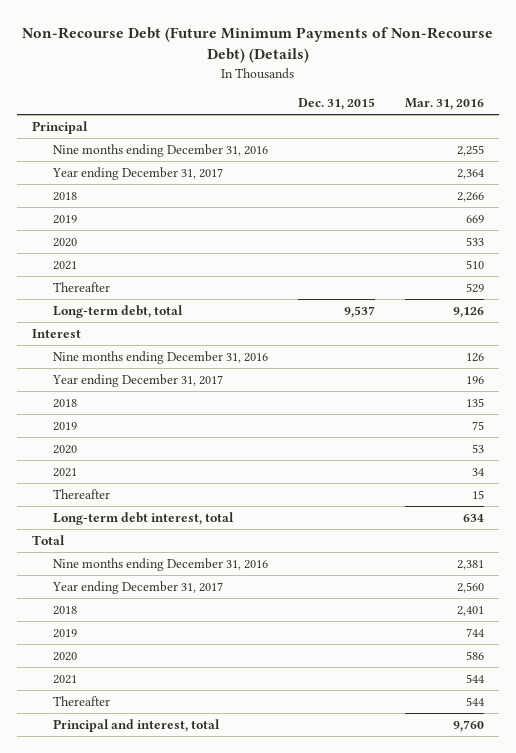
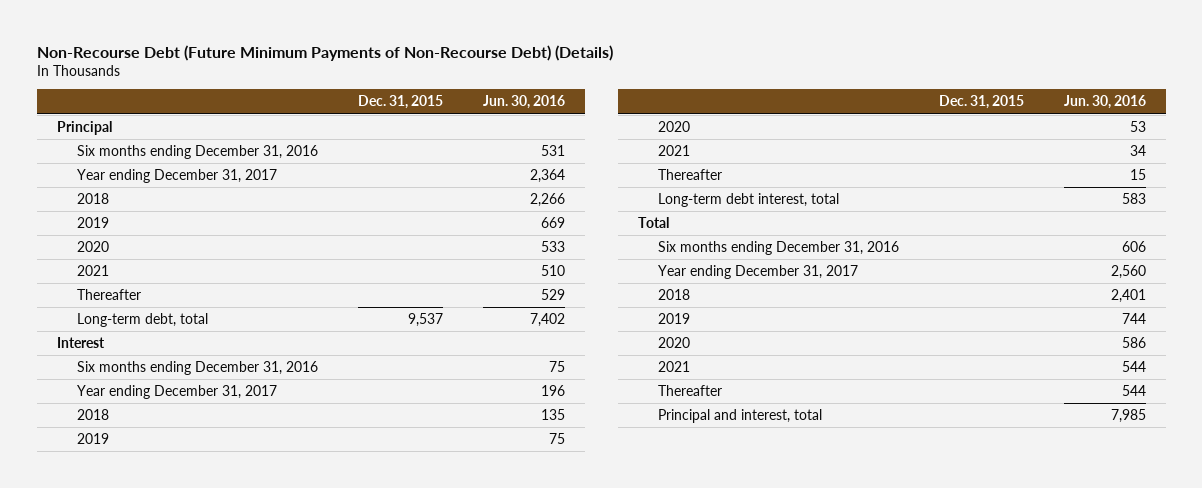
- | Dec. 31, 2015 | Mar. 31, 2016
+ | Dec. 31, 2015 | Jun. 30, 2016
- Nine months ending December 31, 2016 | | 2,255
+ Six months ending December 31, 2016 | | 531
- Nine months ending December 31, 2016 | | 126
+ Six months ending December 31, 2016 | | 75
- Nine months ending December 31, 2016 | | 2,381
+ Six months ending December 31, 2016 | | 606

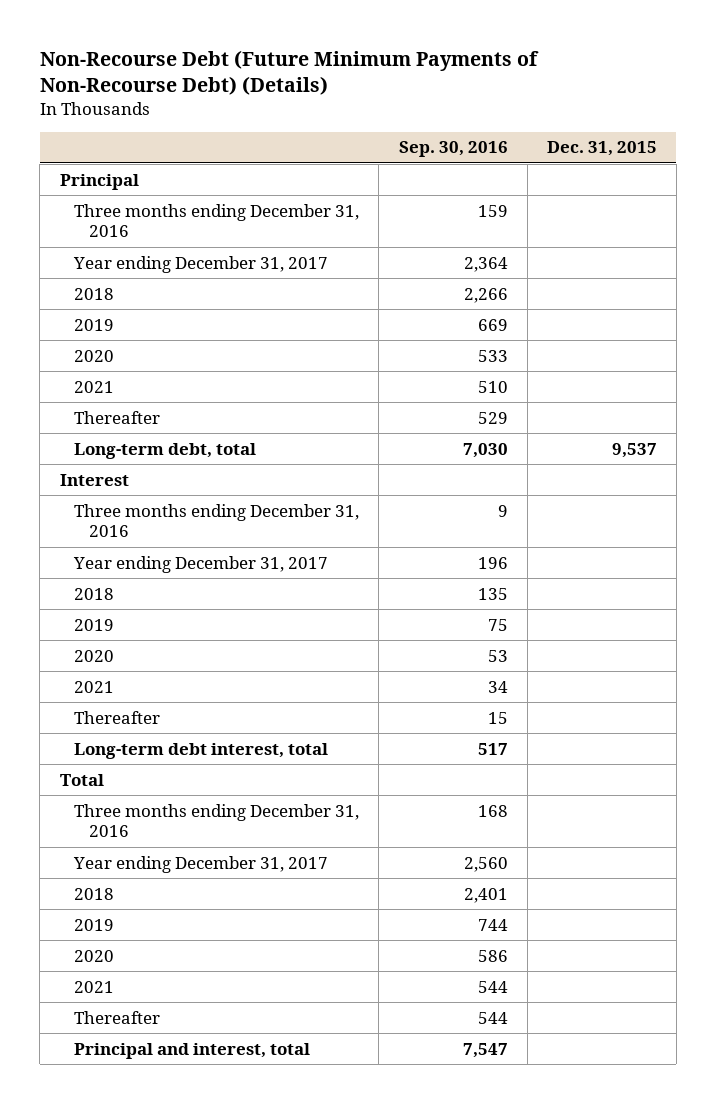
- | Dec. 31, 2015 | Jun. 30, 2016
+ | Sep. 30, 2016 | Dec. 31, 2015
- Six months ending December 31, 2016 | | 531
+ Three months ending December 31, 2016 | 159 |
- Six months ending December 31, 2016 | | 75
+ Three months ending December 31, 2016 | 9 |
- Six months ending December 31, 2016 | | 606
+ Three months ending December 31, 2016 | 168 |

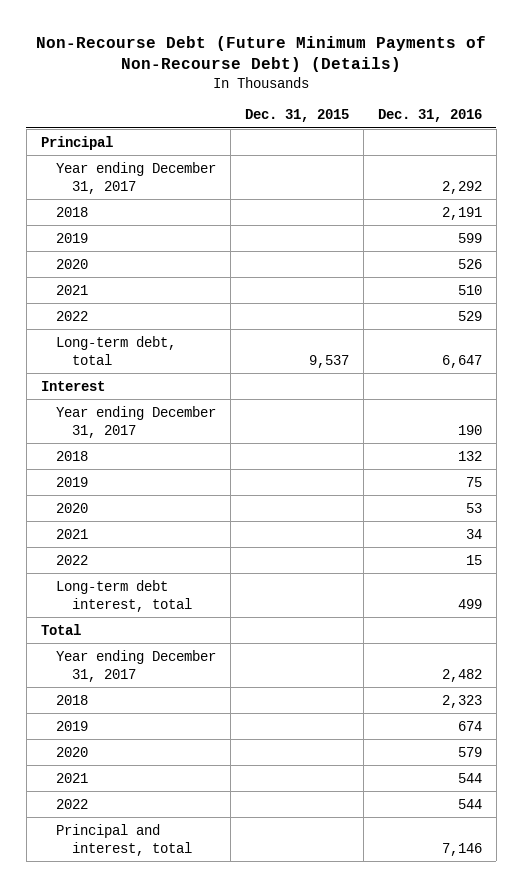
- | Sep. 30, 2016 | Dec. 31, 2015
+ | Dec. 31, 2015 | Dec. 31, 2016
- Three months ending December 31, 2016 | 159 |
- Thereafter | 529 |
+ 2022 | | 529
- Three months ending December 31, 2016 | 9 |
- Thereafter | 15 |
+ 2022 | | 15
- Three months ending December 31, 2016 | 168 |
- Thereafter | 544 |
+ 2022 | | 544

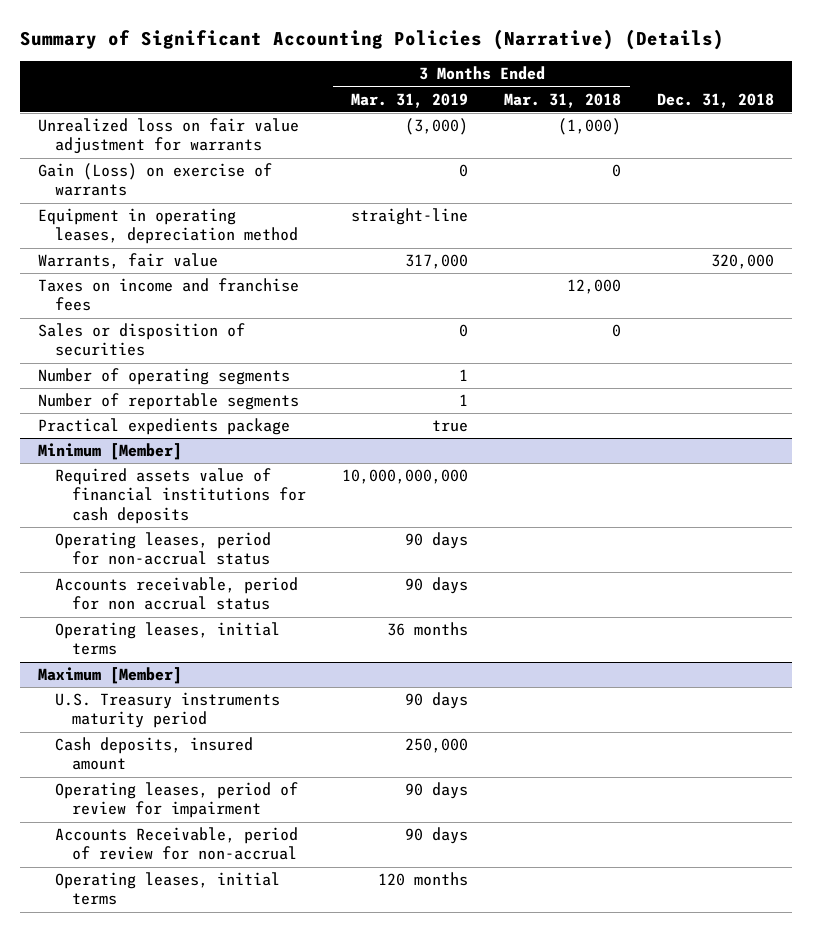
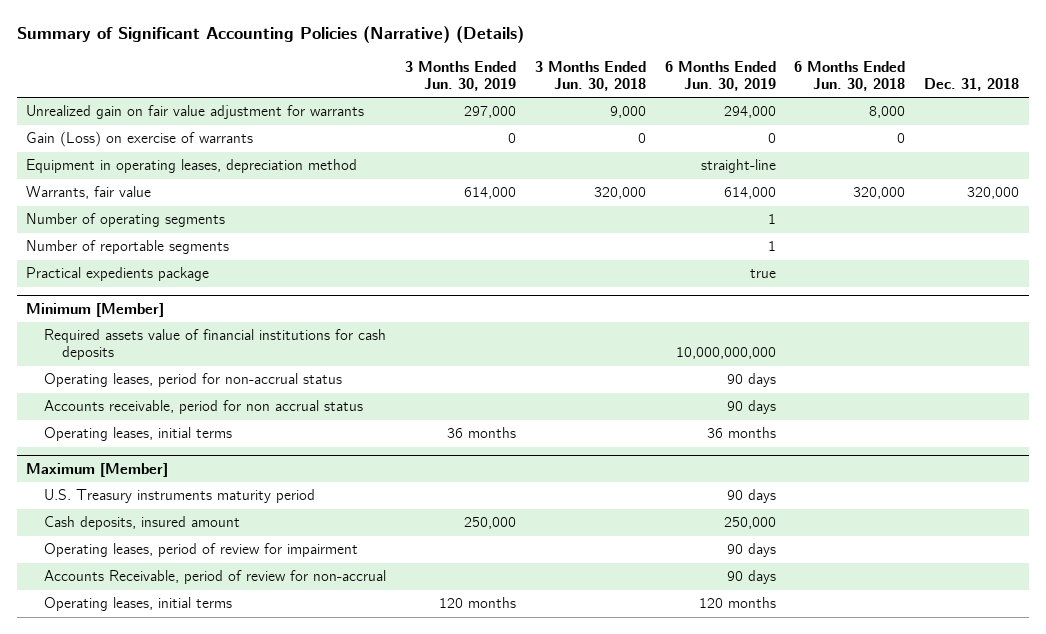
- | 3 Months Ended Mar. 31, 2019 | 3 Months Ended Mar. 31, 2018 | Dec. 31, 2018
+ | 3 Months Ended Jun. 30, 2019 | 3 Months Ended Jun. 30, 2018 | 6 Months Ended Jun. 30, 2019 | 6 Months Ended Jun. 30, 2018 | Dec. 31, 2018
- Unrealized loss on fair value adjustment for warrants | (3,000) | (1,000) |
+ Unrealized gain on fair value adjustment for warrants | 297,000 | 9,000 | 294,000 | 8,000 |
- Taxes on income and franchise fees | | 12,000 |
- Sales or disposition of securities | 0 | 0 |

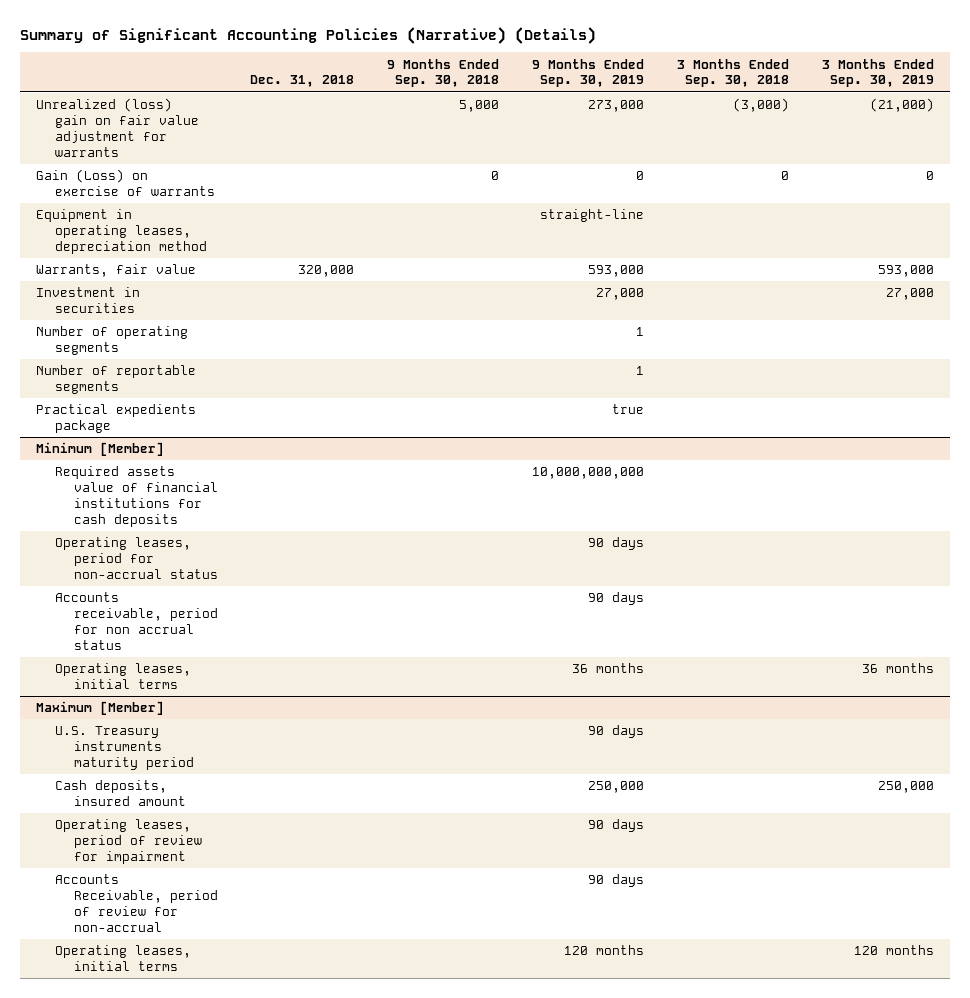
- | 3 Months Ended Jun. 30, 2019 | 3 Months Ended Jun. 30, 2018 | 6 Months Ended Jun. 30, 2019 | 6 Months Ended Jun. 30, 2018 | Dec. 31, 2018
+ | Dec. 31, 2018 | 9 Months Ended Sep. 30, 2018 | 9 Months Ended Sep. 30, 2019 | 3 Months Ended Sep. 30, 2018 | 3 Months Ended Sep. 30, 2019
- Unrealized gain on fair value adjustment for warrants | 297,000 | 9,000 | 294,000 | 8,000 |
+ Unrealized (loss) gain on fair value adjustment for warrants | | 5,000 | 273,000 | (3,000) | (21,000)
+ Investment in securities | | | 27,000 | | 27,000

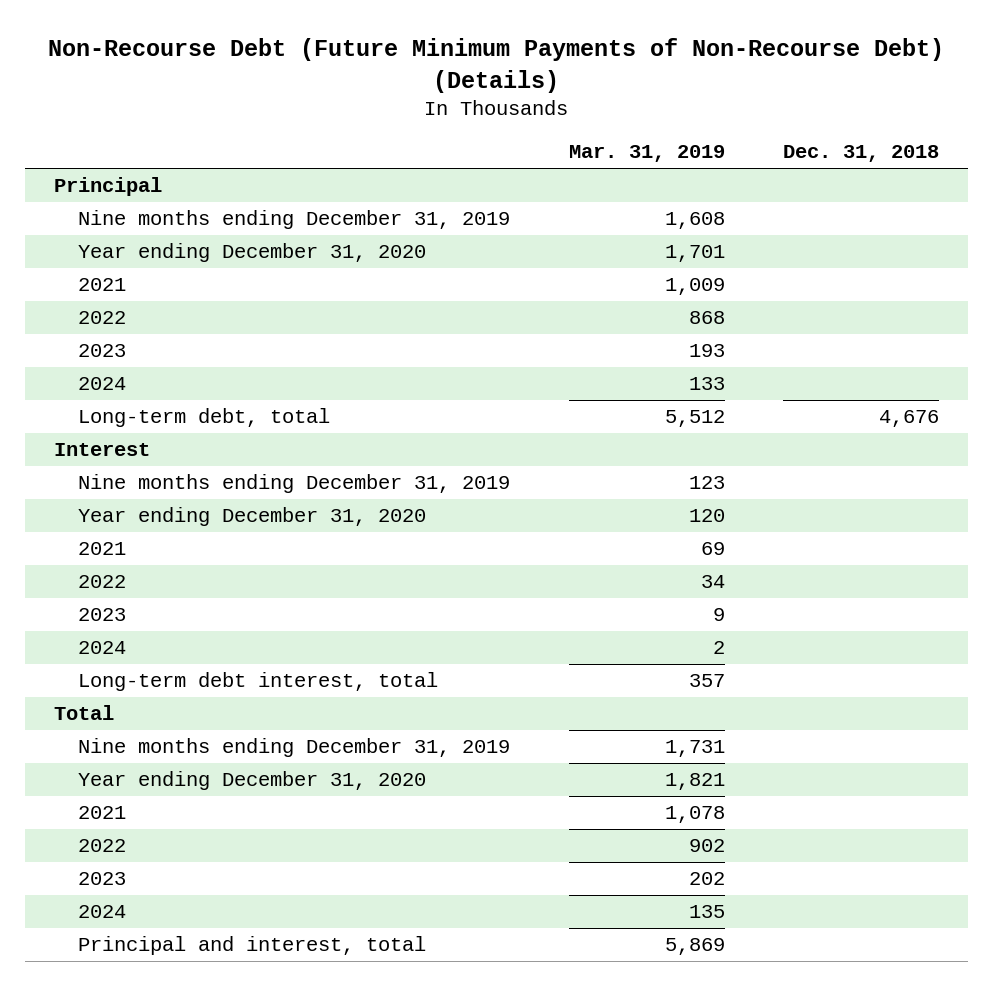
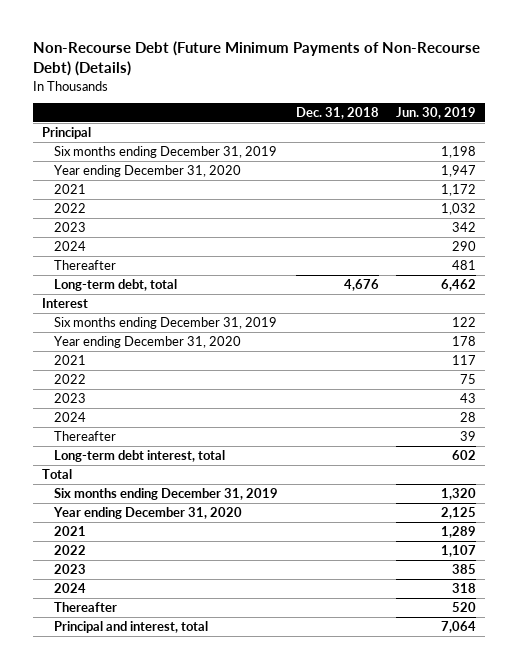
- | Mar. 31, 2019 | Dec. 31, 2018
+ | Dec. 31, 2018 | Jun. 30, 2019
- Nine months ending December 31, 2019 | 1,608 |
+ Six months ending December 31, 2019 | | 1,198
+ Thereafter | | 481
- Nine months ending December 31, 2019 | 123 |
+ Six months ending December 31, 2019 | | 122
+ Thereafter | | 39
- Nine months ending December 31, 2019 | 1,731 |
+ Six months ending December 31, 2019 | | 1,320
+ Thereafter | | 520

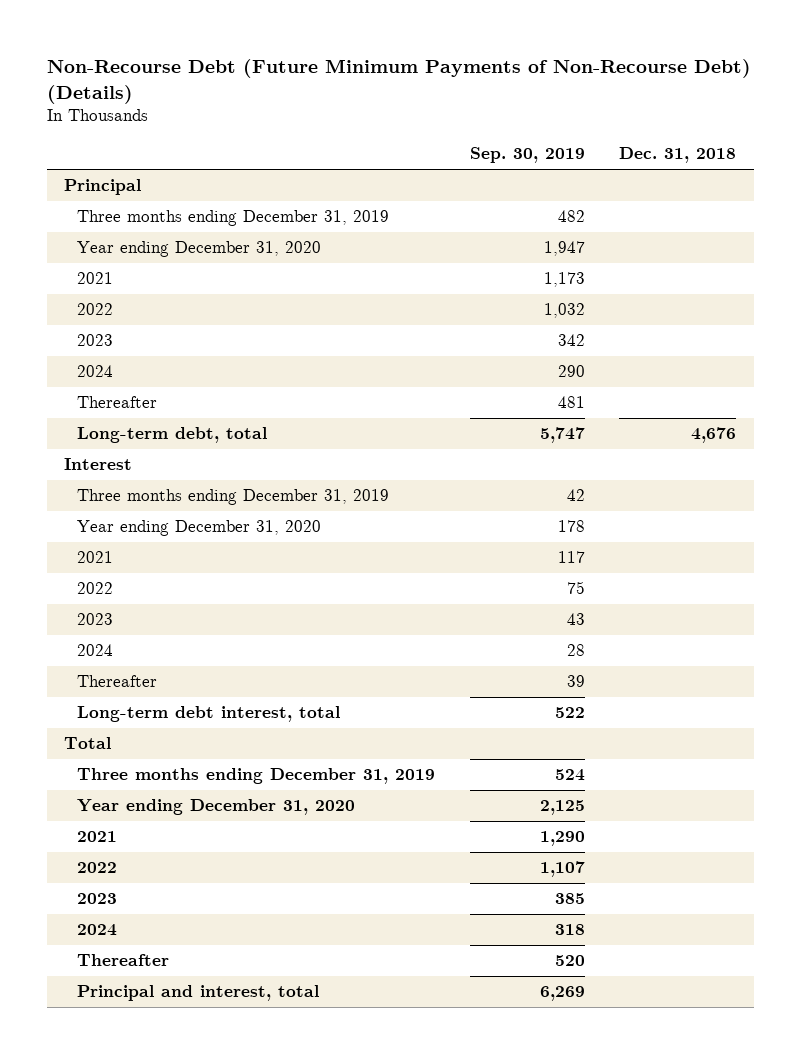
- | Dec. 31, 2018 | Jun. 30, 2019
+ | Sep. 30, 2019 | Dec. 31, 2018
- Six months ending December 31, 2019 | | 1,198
+ Three months ending December 31, 2019 | 482 |
- Six months ending December 31, 2019 | | 122
+ Three months ending December 31, 2019 | 42 |
- Six months ending December 31, 2019 | | 1,320
+ Three months ending December 31, 2019 | 524 |

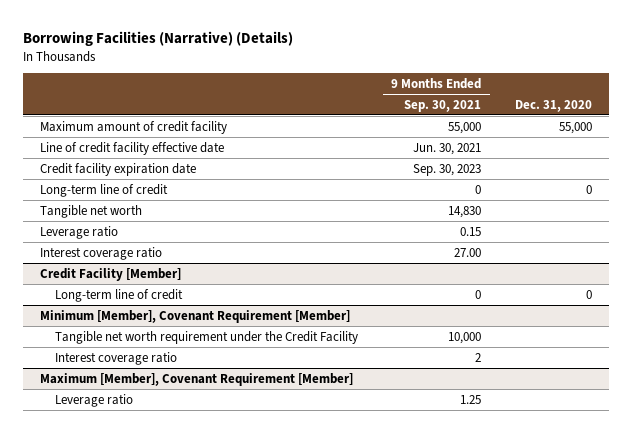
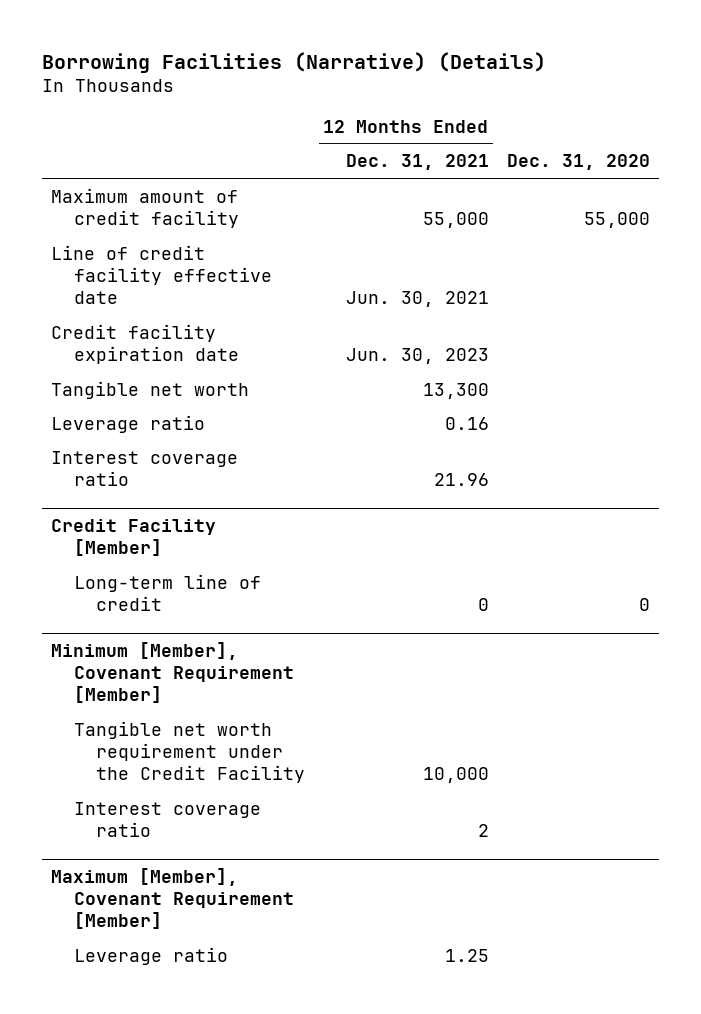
- | 9 Months Ended Sep. 30, 2021 | Dec. 31, 2020
+ | 12 Months Ended Dec. 31, 2021 | Dec. 31, 2020
- Long-term line of credit | 0 | 0

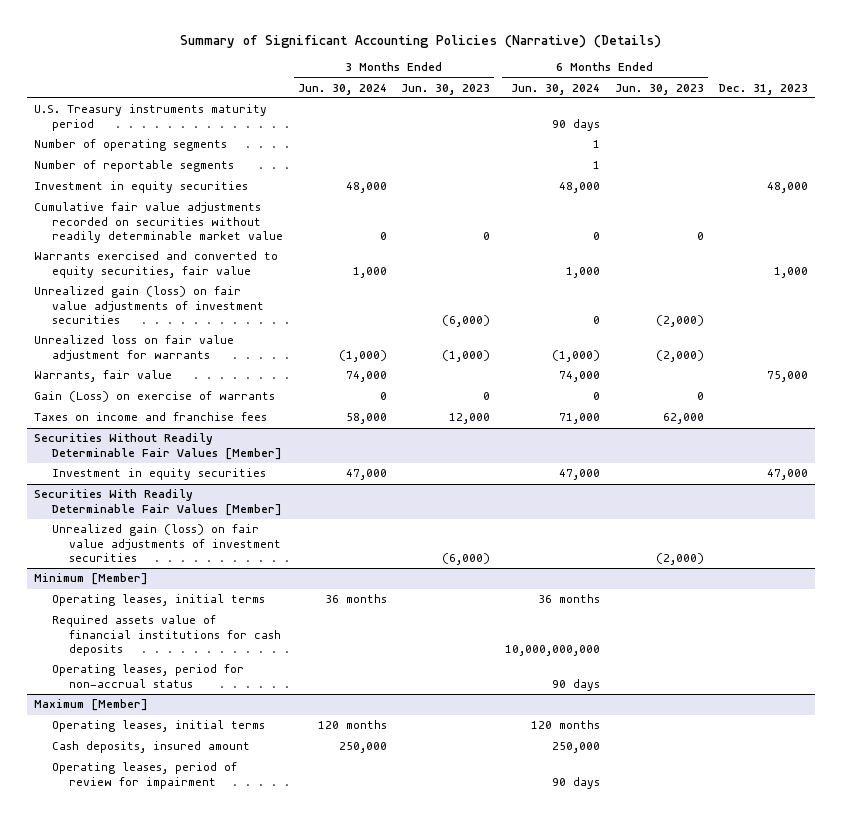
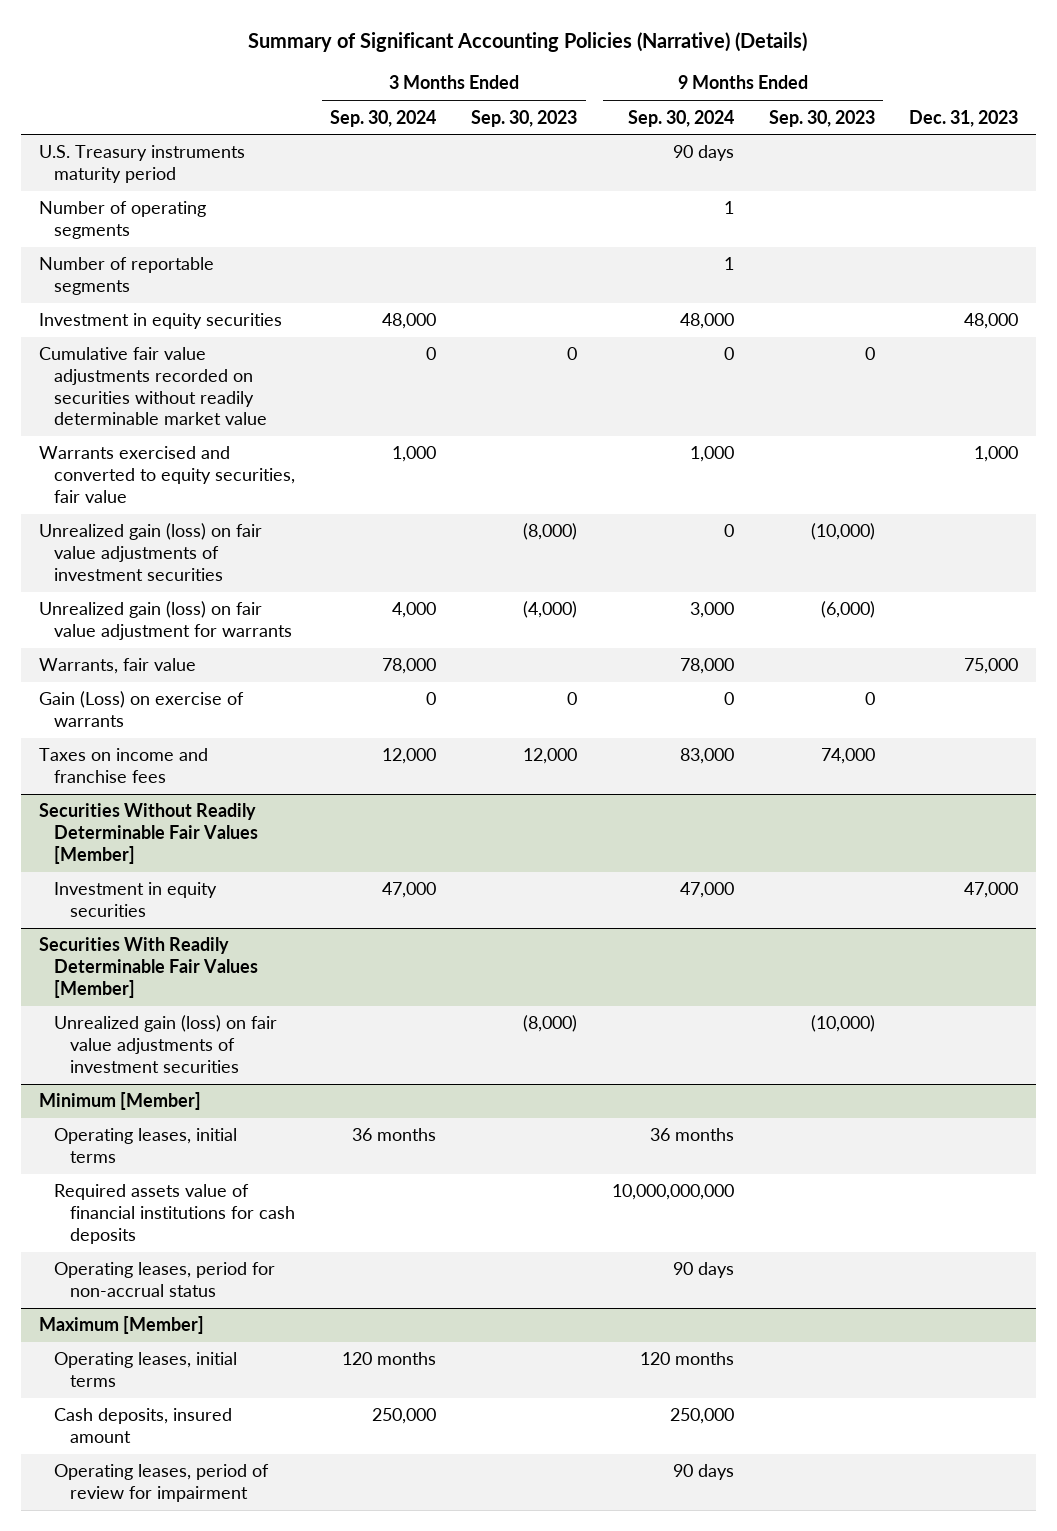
- | 3 Months Ended Jun. 30, 2024 | 3 Months Ended Jun. 30, 2023 | 6 Months Ended Jun. 30, 2024 | 6 Months Ended Jun. 30, 2023 | Dec. 31, 2023
+ | 3 Months Ended Sep. 30, 2024 | 3 Months Ended Sep. 30, 2023 | 9 Months Ended Sep. 30, 2024 | 9 Months Ended Sep. 30, 2023 | Dec. 31, 2023
- Unrealized loss on fair value adjustment for warrants | (1,000) | (1,000) | (1,000) | (2,000) |
+ Unrealized gain (loss) on fair value adjustment for warrants | 4,000 | (4,000) | 3,000 | (6,000) |

